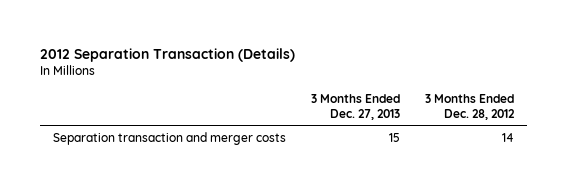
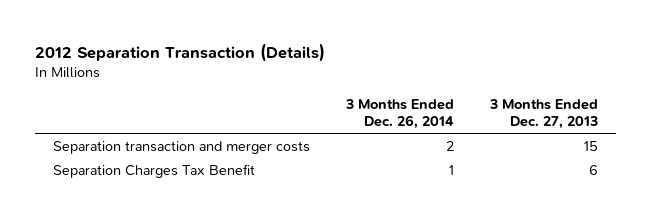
- | 3 Months Ended Dec. 27, 2013 | 3 Months Ended Dec. 28, 2012
+ | 3 Months Ended Dec. 26, 2014 | 3 Months Ended Dec. 27, 2013
+ Separation Charges Tax Benefit | 1 | 6

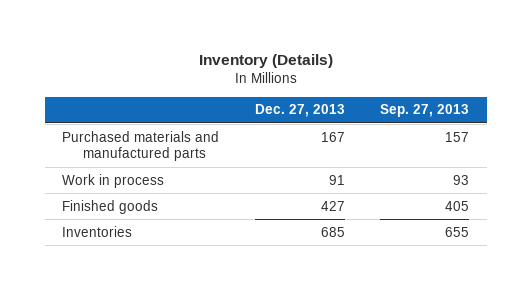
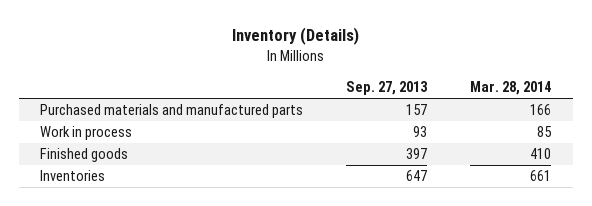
- | Dec. 27, 2013 | Sep. 27, 2013
+ | Sep. 27, 2013 | Mar. 28, 2014
- Finished goods | 427 | 405
- Inventories | 685 | 655
+ Finished goods | 397 | 410
+ Inventories | 647 | 661

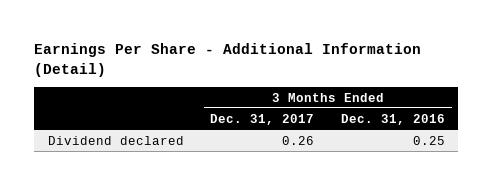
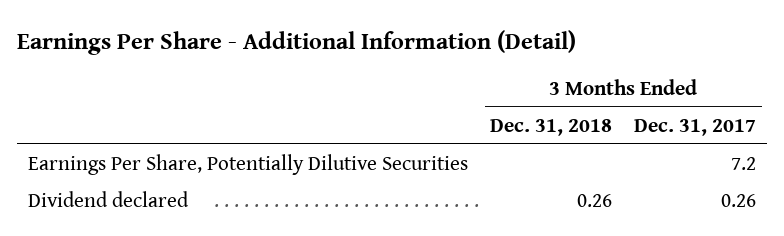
- | 3 Months Ended Dec. 31, 2017 | 3 Months Ended Dec. 31, 2016
+ | 3 Months Ended Dec. 31, 2018 | 3 Months Ended Dec. 31, 2017
+ Earnings Per Share, Potentially Dilutive Securities | | 7.2

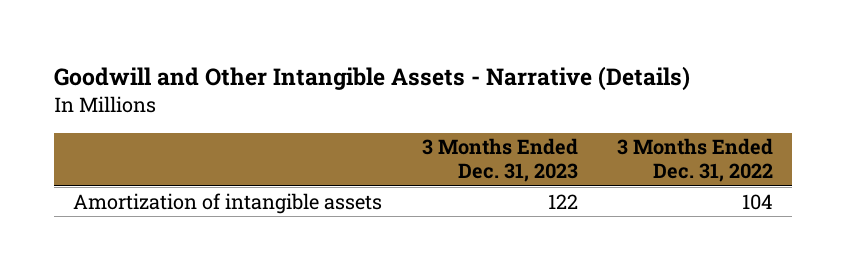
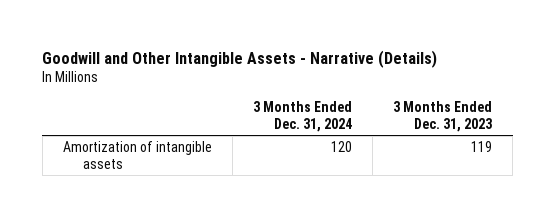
- | 3 Months Ended Dec. 31, 2023 | 3 Months Ended Dec. 31, 2022
+ | 3 Months Ended Dec. 31, 2024 | 3 Months Ended Dec. 31, 2023
- Amortization of intangible assets | 122 | 104
+ Amortization of intangible assets | 120 | 119

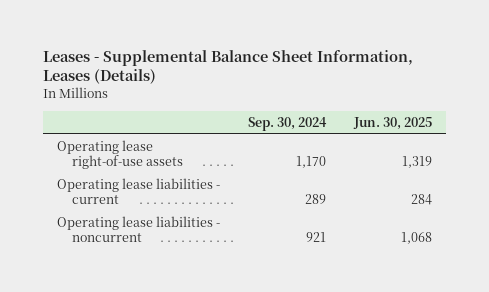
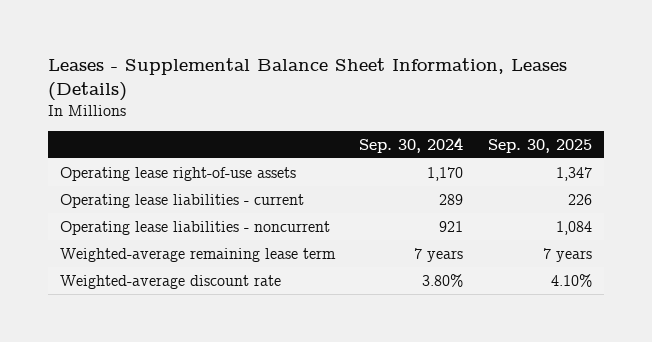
- | Sep. 30, 2024 | Jun. 30, 2025
+ | Sep. 30, 2024 | Sep. 30, 2025
+ Weighted-average remaining lease term | 7 years | 7 years
+ Weighted-average discount rate | 3.80% | 4.10%

